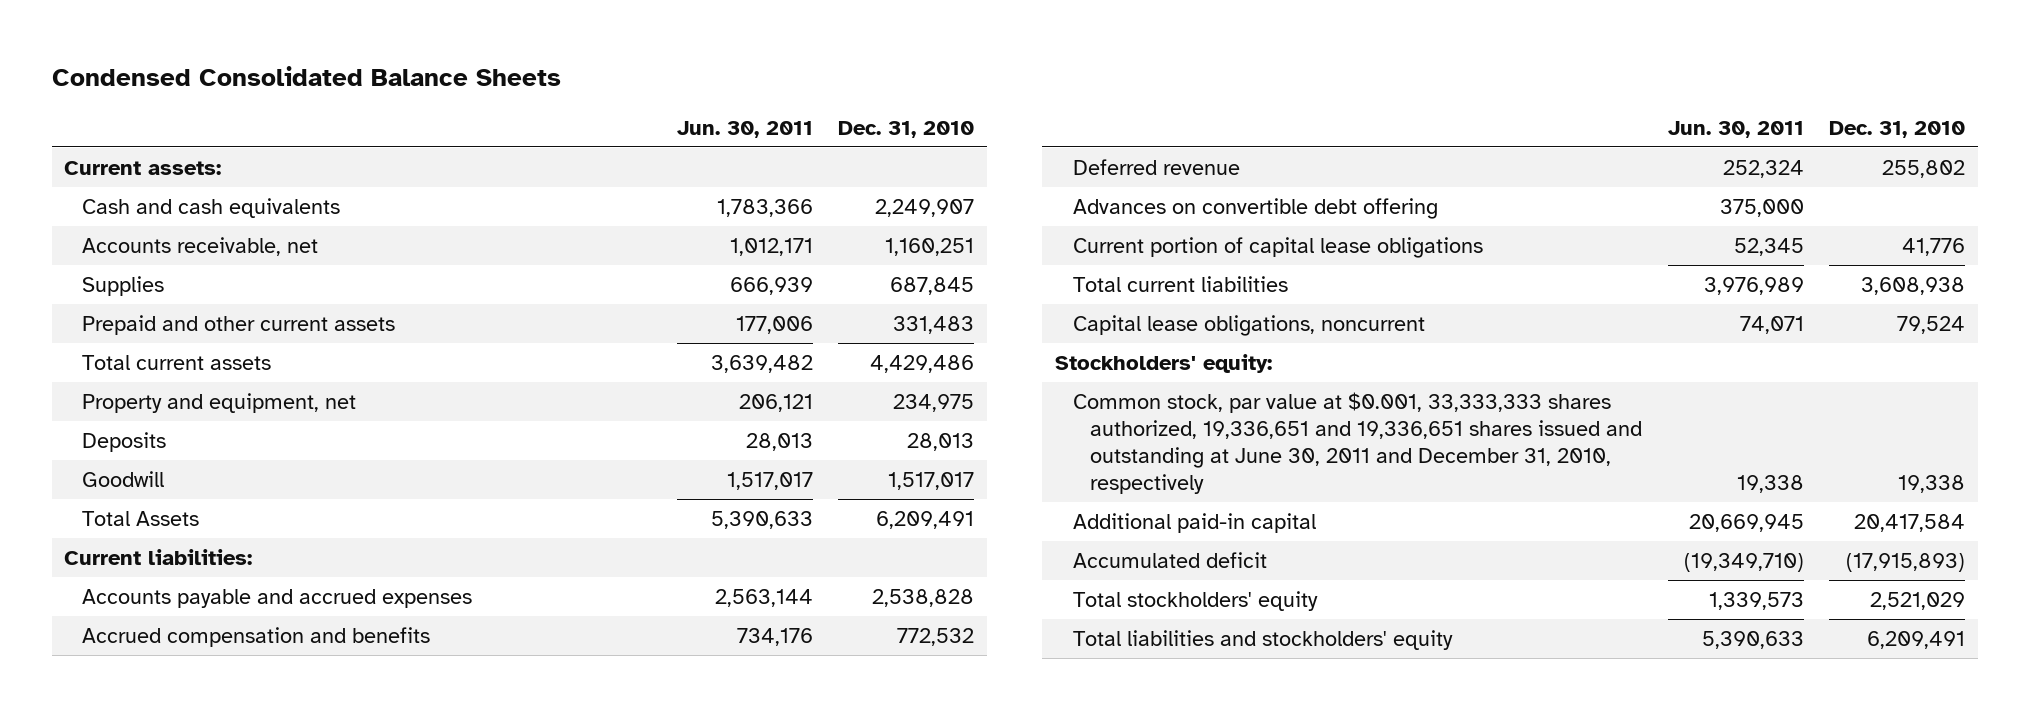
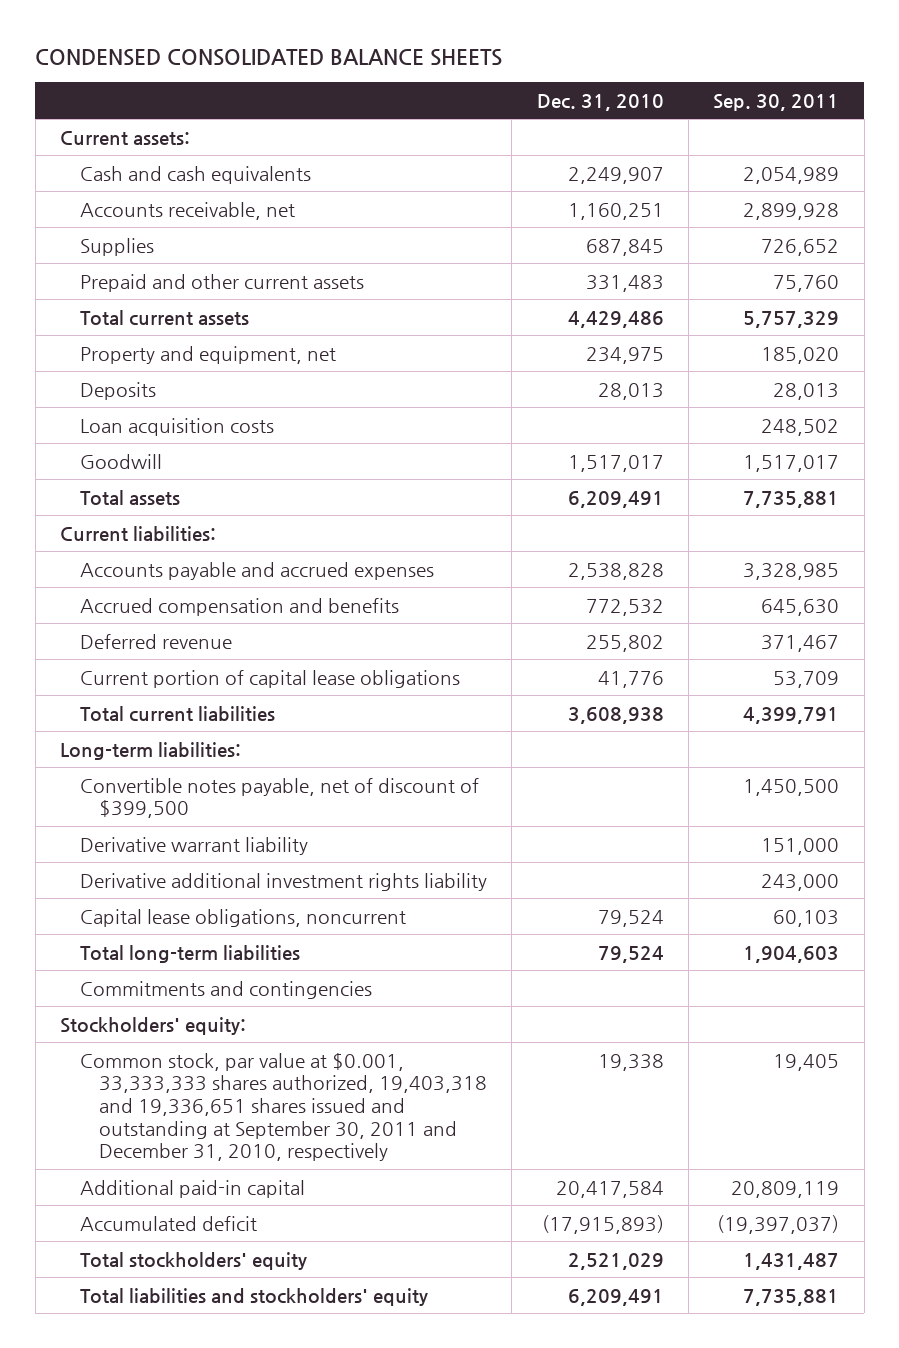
- Condensed Consolidated Balance Sheets
+ CONDENSED CONSOLIDATED BALANCE SHEETS
- | Jun. 30, 2011 | Dec. 31, 2010
+ | Dec. 31, 2010 | Sep. 30, 2011
+ Loan acquisition costs | | 248,502
- Total Assets | 5,390,633 | 6,209,491
+ Total assets | 6,209,491 | 7,735,881
- Advances on convertible debt offering | 375,000 |
+ Long-term liabilities:
+ Convertible notes payable, net of discount of $399,500 | | 1,450,500
+ Derivative warrant liability | | 151,000
+ Derivative additional investment rights liability | | 243,000
+ Total long-term liabilities | 79,524 | 1,904,603
+ Commitments and contingencies
- Common stock, par value at $0.001, 33,333,333 shares authorized, 19,336,651 and 19,336,651 shares issued and outstanding at June 30, 2011 and December 31, 2010, respectively | 19,338 | 19,338
+ Common stock, par value at $0.001, 33,333,333 shares authorized, 19,403,318 and 19,336,651 shares issued and outstanding at September 30, 2011 and December 31, 2010, respectively | 19,338 | 19,405

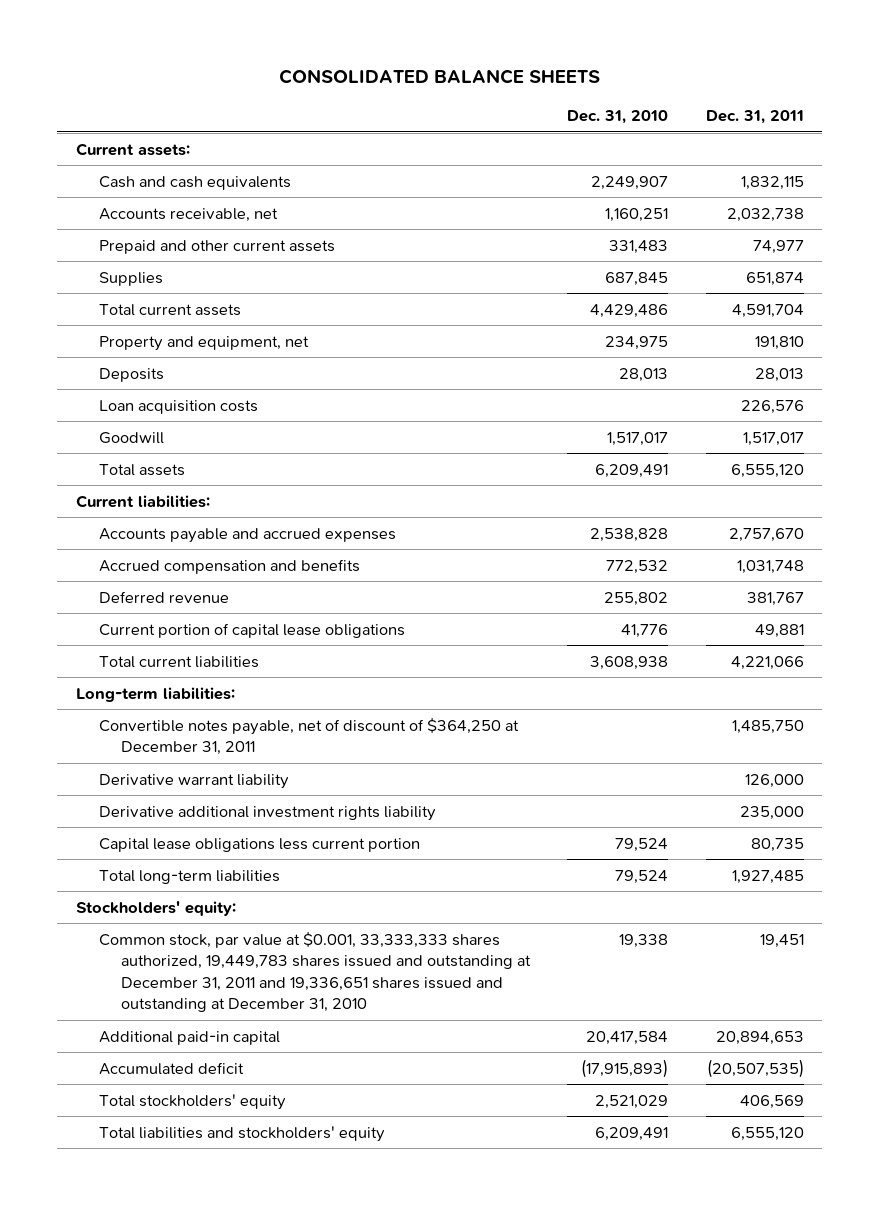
- CONDENSED CONSOLIDATED BALANCE SHEETS
+ CONSOLIDATED BALANCE SHEETS
- | Dec. 31, 2010 | Sep. 30, 2011
+ | Dec. 31, 2010 | Dec. 31, 2011
moved down: Supplies | 687,845 | 651,874
- Convertible notes payable, net of discount of $399,500 | | 1,450,500
+ Convertible notes payable, net of discount of $364,250 at December 31, 2011 | | 1,485,750
- Capital lease obligations, noncurrent | 79,524 | 60,103
+ Capital lease obligations less current portion | 79,524 | 80,735
- Commitments and contingencies
- Common stock, par value at $0.001, 33,333,333 shares authorized, 19,403,318 and 19,336,651 shares issued and outstanding at September 30, 2011 and December 31, 2010, respectively | 19,338 | 19,405
+ Common stock, par value at $0.001, 33,333,333 shares authorized, 19,449,783 shares issued and outstanding at December 31, 2011 and 19,336,651 shares issued and outstanding at December 31, 2010 | 19,338 | 19,451

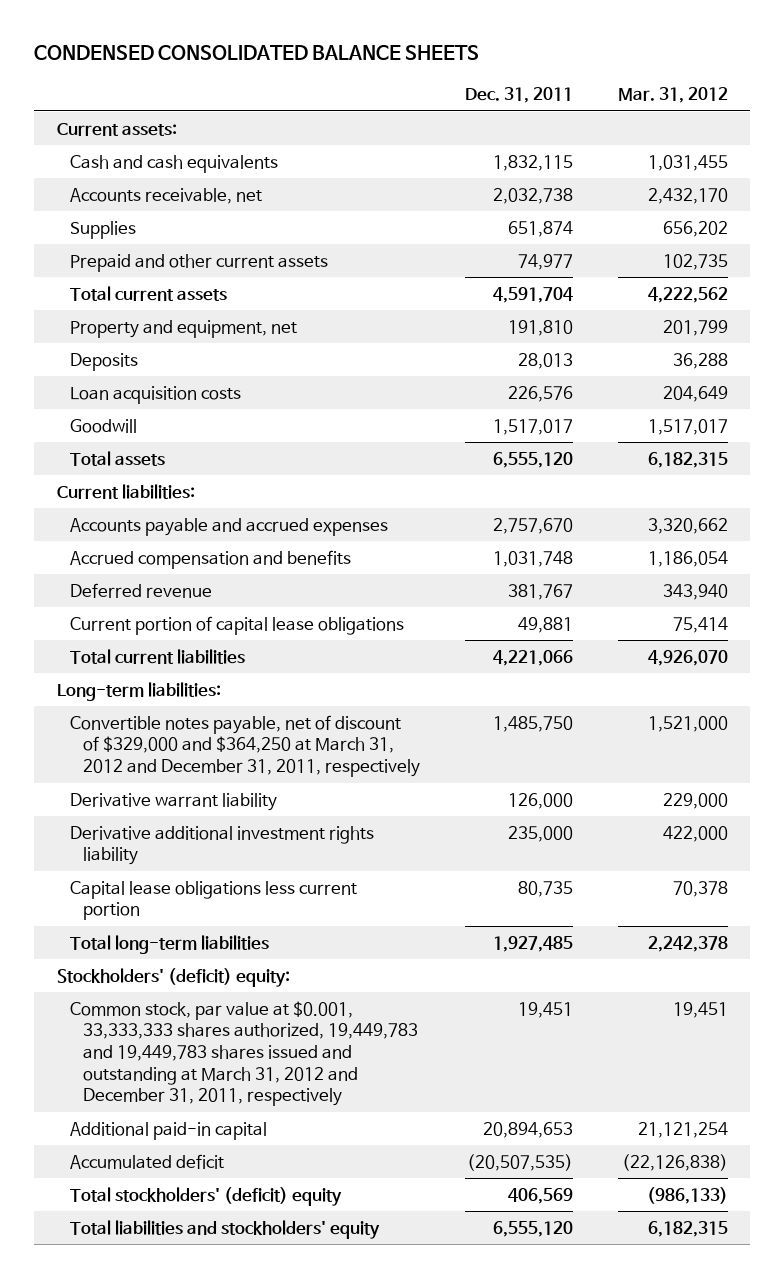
- CONSOLIDATED BALANCE SHEETS
+ CONDENSED CONSOLIDATED BALANCE SHEETS
- | Dec. 31, 2010 | Dec. 31, 2011
+ | Dec. 31, 2011 | Mar. 31, 2012
moved down: Prepaid and other current assets | 74,977 | 102,735
- Convertible notes payable, net of discount of $364,250 at December 31, 2011 | | 1,485,750
+ Convertible notes payable, net of discount of $329,000 and $364,250 at March 31, 2012 and December 31, 2011, respectively | 1,485,750 | 1,521,000
- Stockholders' equity:
- Common stock, par value at $0.001, 33,333,333 shares authorized, 19,449,783 shares issued and outstanding at December 31, 2011 and 19,336,651 shares issued and outstanding at December 31, 2010 | 19,338 | 19,451
+ Stockholders' (deficit) equity:
+ Common stock, par value at $0.001, 33,333,333 shares authorized, 19,449,783 and 19,449,783 shares issued and outstanding at March 31, 2012 and December 31, 2011, respectively | 19,451 | 19,451
- Total stockholders' equity | 2,521,029 | 406,569
+ Total stockholders' (deficit) equity | 406,569 | (986,133)

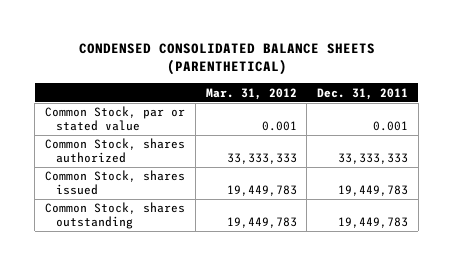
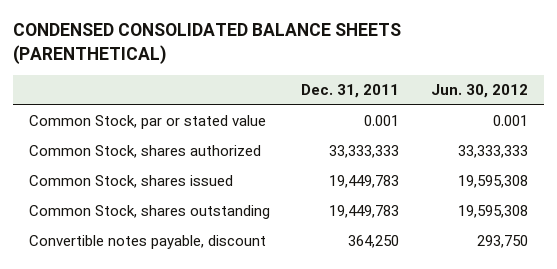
- | Mar. 31, 2012 | Dec. 31, 2011
+ | Dec. 31, 2011 | Jun. 30, 2012
+ Convertible notes payable, discount | 364,250 | 293,750

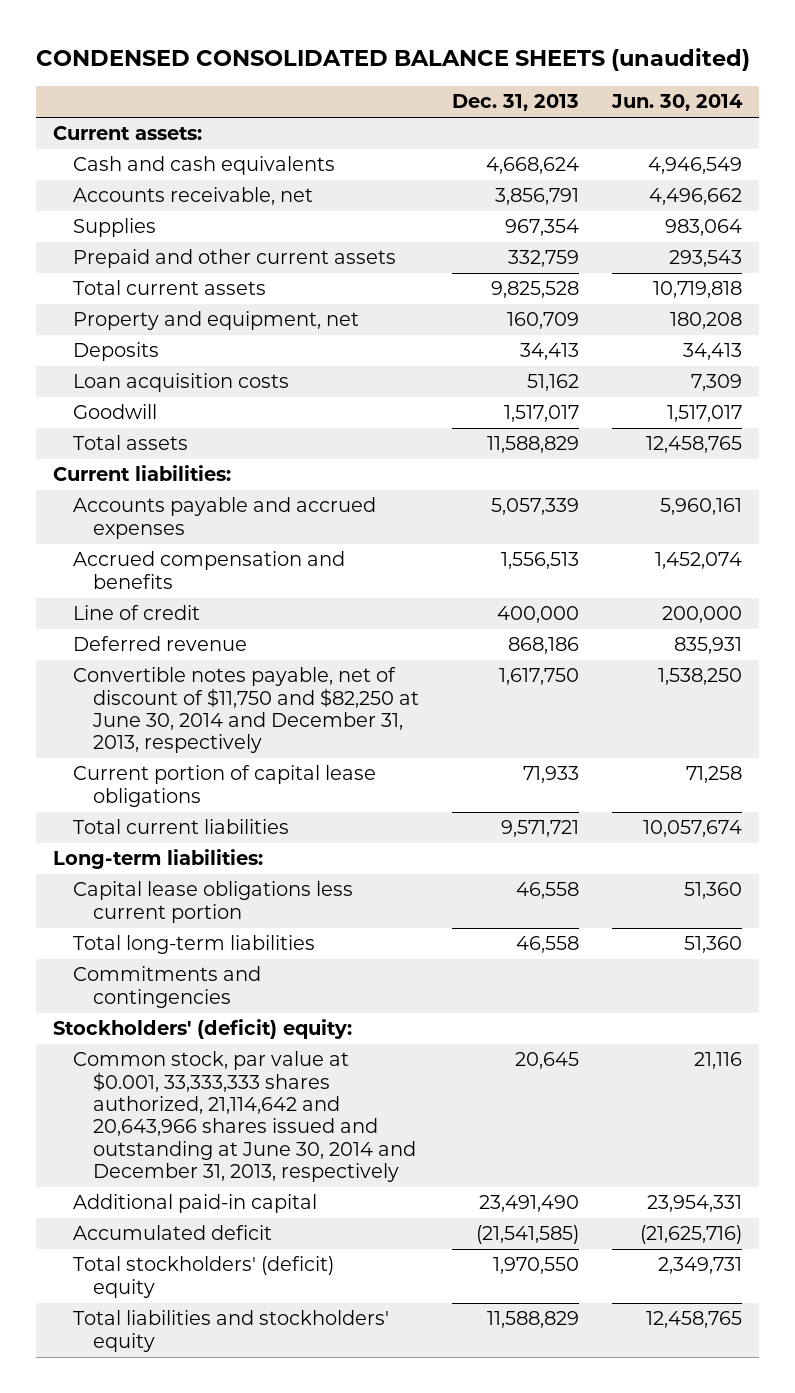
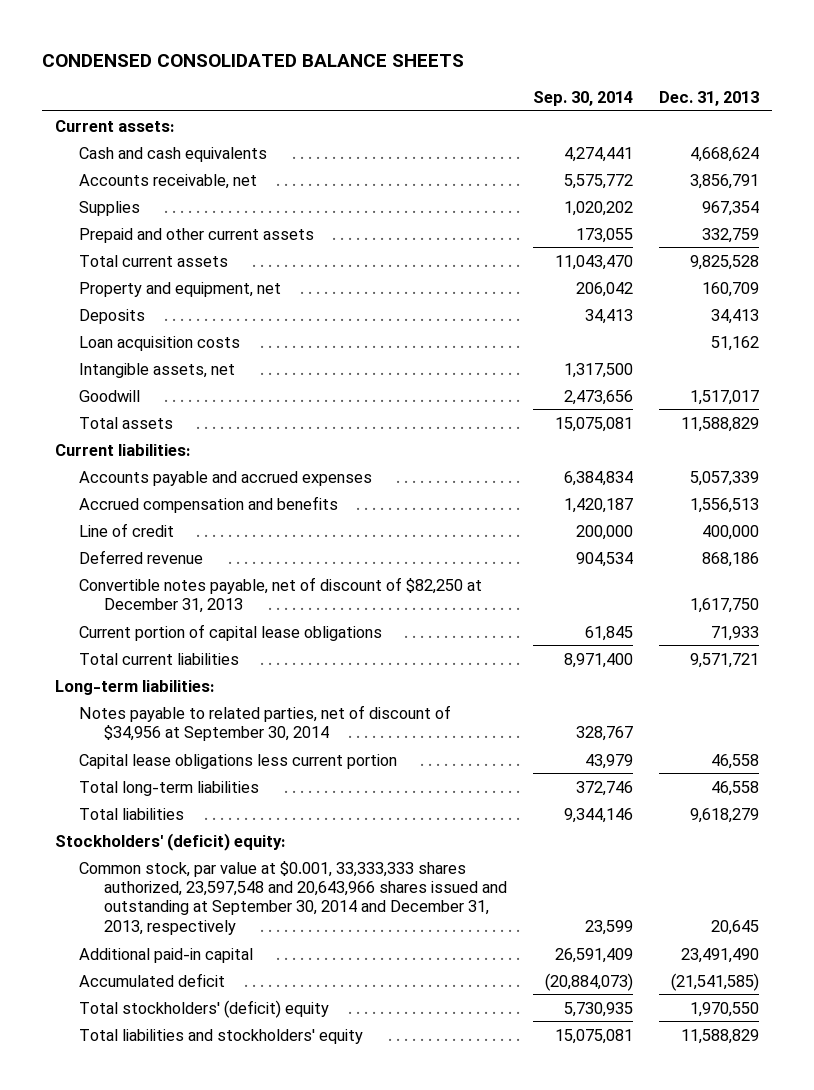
- CONDENSED CONSOLIDATED BALANCE SHEETS (unaudited)
+ CONDENSED CONSOLIDATED BALANCE SHEETS
- | Dec. 31, 2013 | Jun. 30, 2014
+ | Sep. 30, 2014 | Dec. 31, 2013
+ Intangible assets, net | 1,317,500 |
- Convertible notes payable, net of discount of $11,750 and $82,250 at June 30, 2014 and December 31, 2013, respectively | 1,617,750 | 1,538,250
+ Convertible notes payable, net of discount of $82,250 at December 31, 2013 | | 1,617,750
+ Notes payable to related parties, net of discount of $34,956 at September 30, 2014 | 328,767 |
- Commitments and contingencies
+ Total liabilities | 9,344,146 | 9,618,279
- Common stock, par value at $0.001, 33,333,333 shares authorized, 21,114,642 and 20,643,966 shares issued and outstanding at June 30, 2014 and December 31, 2013, respectively | 20,645 | 21,116
+ Common stock, par value at $0.001, 33,333,333 shares authorized, 23,597,548 and 20,643,966 shares issued and outstanding at September 30, 2014 and December 31, 2013, respectively | 23,599 | 20,645

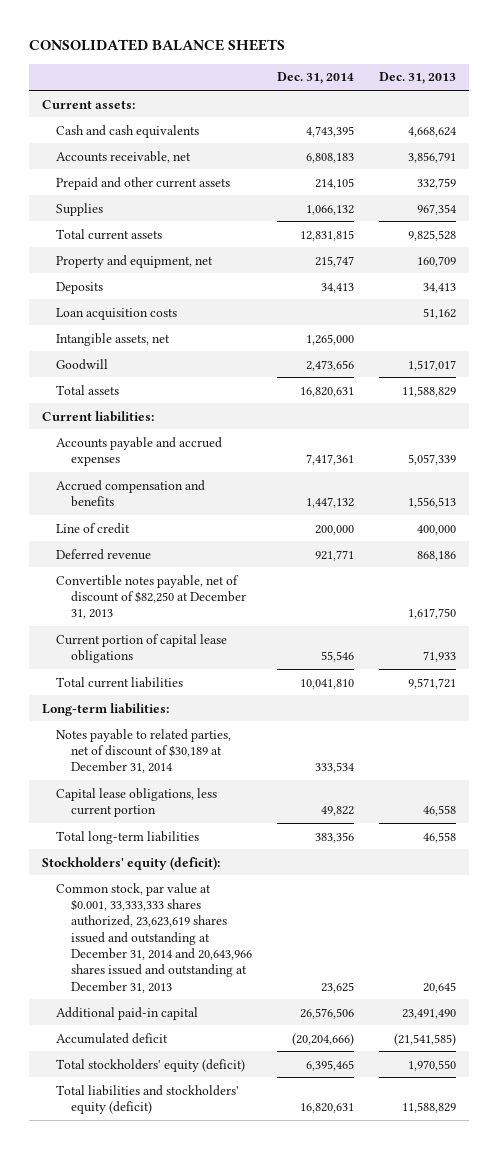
- CONDENSED CONSOLIDATED BALANCE SHEETS
+ CONSOLIDATED BALANCE SHEETS
- | Sep. 30, 2014 | Dec. 31, 2013
+ | Dec. 31, 2014 | Dec. 31, 2013
moved down: Supplies | 1,066,132 | 967,354
- Notes payable to related parties, net of discount of $34,956 at September 30, 2014 | 328,767 |
- Capital lease obligations less current portion | 43,979 | 46,558
+ Notes payable to related parties, net of discount of $30,189 at December 31, 2014 | 333,534 |
+ Capital lease obligations, less current portion | 49,822 | 46,558
- Total liabilities | 9,344,146 | 9,618,279
- Stockholders' (deficit) equity:
- Common stock, par value at $0.001, 33,333,333 shares authorized, 23,597,548 and 20,643,966 shares issued and outstanding at September 30, 2014 and December 31, 2013, respectively | 23,599 | 20,645
+ Stockholders' equity (deficit):
+ Common stock, par value at $0.001, 33,333,333 shares authorized, 23,623,619 shares issued and outstanding at December 31, 2014 and 20,643,966 shares issued and outstanding at December 31, 2013 | 23,625 | 20,645
- Total stockholders' (deficit) equity | 5,730,935 | 1,970,550
- Total liabilities and stockholders' equity | 15,075,081 | 11,588,829
+ Total stockholders' equity (deficit) | 6,395,465 | 1,970,550
+ Total liabilities and stockholders' equity (deficit) | 16,820,631 | 11,588,829

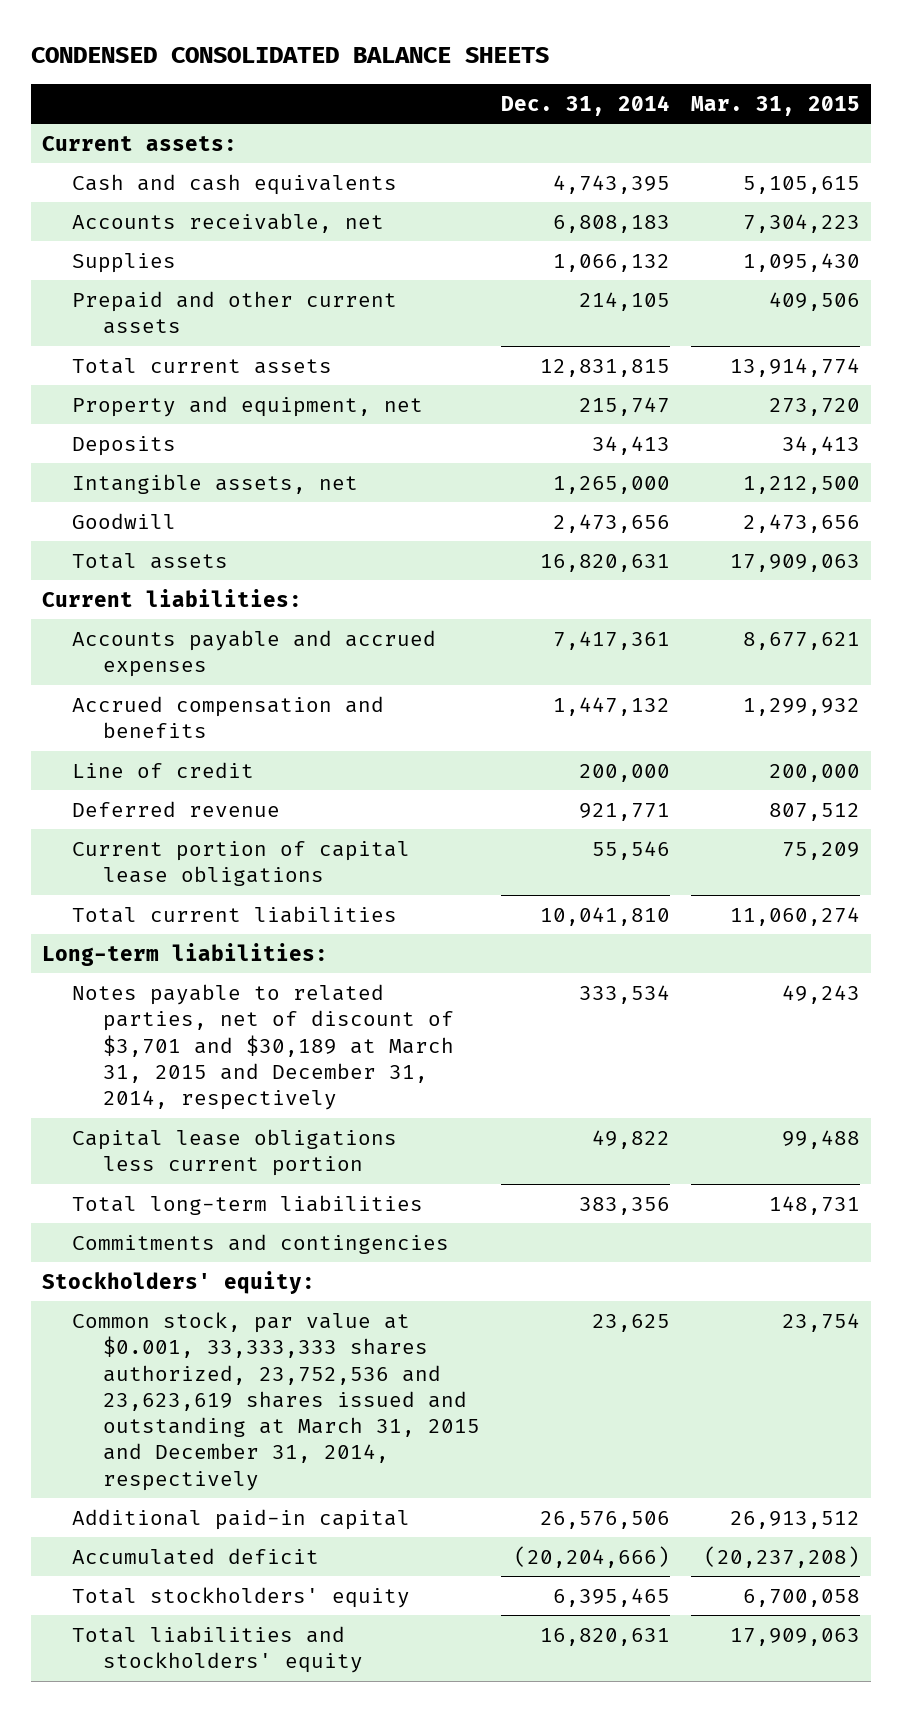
- CONSOLIDATED BALANCE SHEETS
+ CONDENSED CONSOLIDATED BALANCE SHEETS
- | Dec. 31, 2014 | Dec. 31, 2013
+ | Dec. 31, 2014 | Mar. 31, 2015
moved down: Prepaid and other current assets | 214,105 | 409,506
- Loan acquisition costs | | 51,162
- Convertible notes payable, net of discount of $82,250 at December 31, 2013 | | 1,617,750
- Notes payable to related parties, net of discount of $30,189 at December 31, 2014 | 333,534 |
- Capital lease obligations, less current portion | 49,822 | 46,558
+ Notes payable to related parties, net of discount of $3,701 and $30,189 at March 31, 2015 and December 31, 2014, respectively | 333,534 | 49,243
+ Capital lease obligations less current portion | 49,822 | 99,488
- Stockholders' equity (deficit):
- Common stock, par value at $0.001, 33,333,333 shares authorized, 23,623,619 shares issued and outstanding at December 31, 2014 and 20,643,966 shares issued and outstanding at December 31, 2013 | 23,625 | 20,645
+ Commitments and contingencies
+ Stockholders' equity:
+ Common stock, par value at $0.001, 33,333,333 shares authorized, 23,752,536 and 23,623,619 shares issued and outstanding at March 31, 2015 and December 31, 2014, respectively | 23,625 | 23,754
- Total stockholders' equity (deficit) | 6,395,465 | 1,970,550
- Total liabilities and stockholders' equity (deficit) | 16,820,631 | 11,588,829
+ Total stockholders' equity | 6,395,465 | 6,700,058
+ Total liabilities and stockholders' equity | 16,820,631 | 17,909,063

